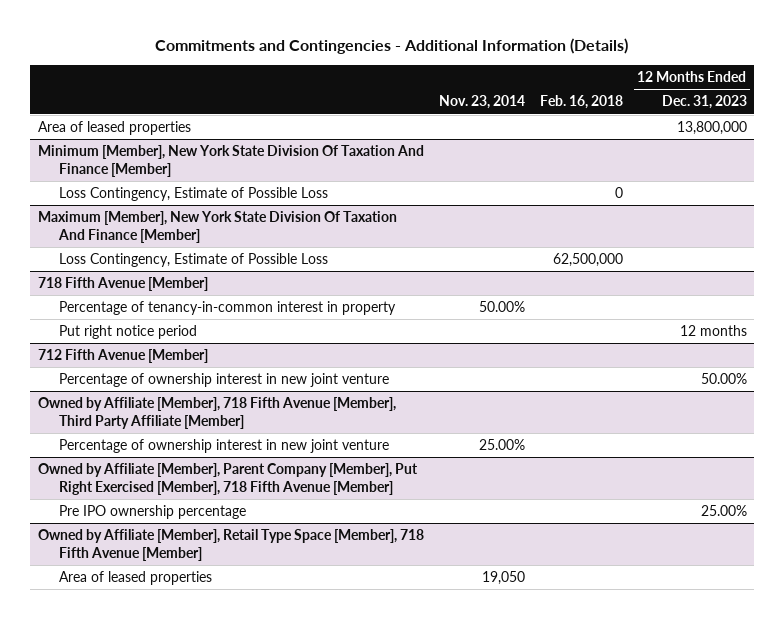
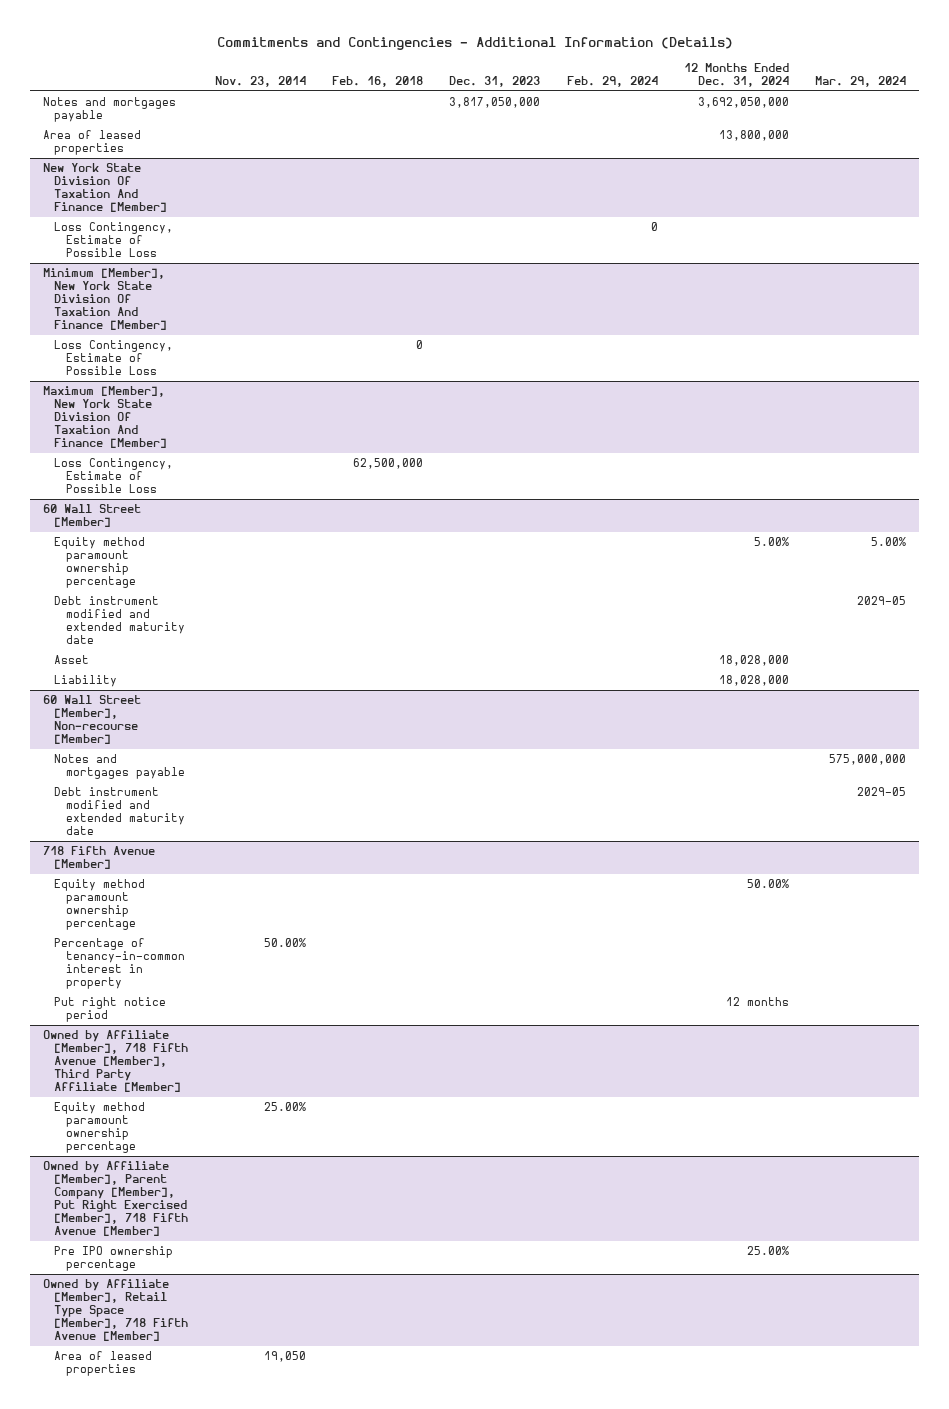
- | Nov. 23, 2014 | Feb. 16, 2018 | 12 Months Ended Dec. 31, 2023
+ | Nov. 23, 2014 | Feb. 16, 2018 | Dec. 31, 2023 | Feb. 29, 2024 | 12 Months Ended Dec. 31, 2024 | Mar. 29, 2024
+ Notes and mortgages payable | | | 3,817,050,000 | | 3,692,050,000 |
+ New York State Division Of Taxation And Finance [Member]
+ Loss Contingency, Estimate of Possible Loss | | | | 0 | |
+ 60 Wall Street [Member]
+ Equity method paramount ownership percentage | | | | | 5.00% | 5.00%
+ Debt instrument modified and extended maturity date | | | | | | 2029-05
+ Asset | | | | | 18,028,000 |
+ Liability | | | | | 18,028,000 |
+ 60 Wall Street [Member], Non-recourse [Member]
+ Notes and mortgages payable | | | | | | 575,000,000
+ Debt instrument modified and extended maturity date | | | | | | 2029-05
@ 718 Fifth Avenue [Member]
+ Equity method paramount ownership percentage | | | | | 50.00% |
- 712 Fifth Avenue [Member]
- Percentage of ownership interest in new joint venture | | | 50.00%
@ Owned by Affiliate [Member], 718 Fifth Avenue [Member], Third Party Affiliate [Member]
- Percentage of ownership interest in new joint venture | 25.00% | |
+ Equity method paramount ownership percentage | 25.00% | | | | |

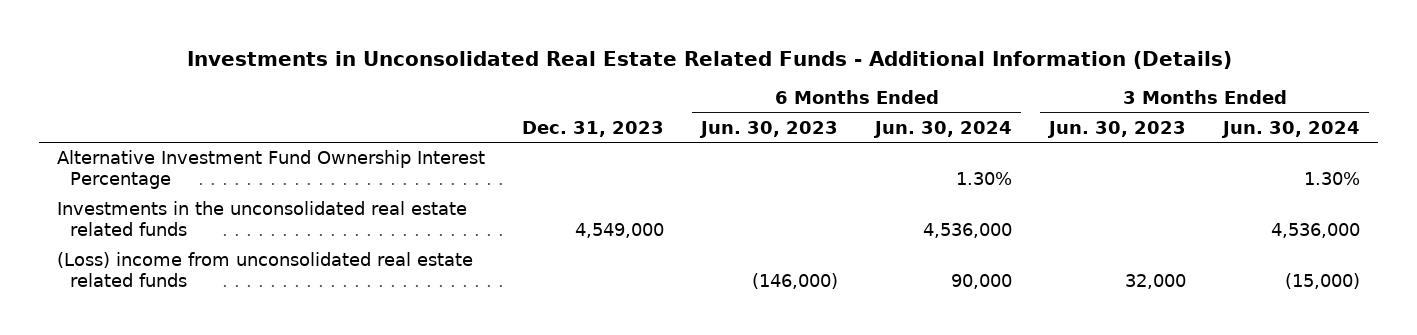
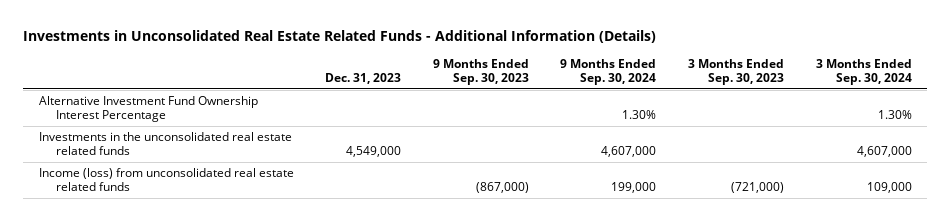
- | Dec. 31, 2023 | 6 Months Ended Jun. 30, 2023 | 6 Months Ended Jun. 30, 2024 | 3 Months Ended Jun. 30, 2023 | 3 Months Ended Jun. 30, 2024
+ | Dec. 31, 2023 | 9 Months Ended Sep. 30, 2023 | 9 Months Ended Sep. 30, 2024 | 3 Months Ended Sep. 30, 2023 | 3 Months Ended Sep. 30, 2024
- (Loss) income from unconsolidated real estate related funds | | (146,000) | 90,000 | 32,000 | (15,000)
+ Income (loss) from unconsolidated real estate related funds | | (867,000) | 199,000 | (721,000) | 109,000

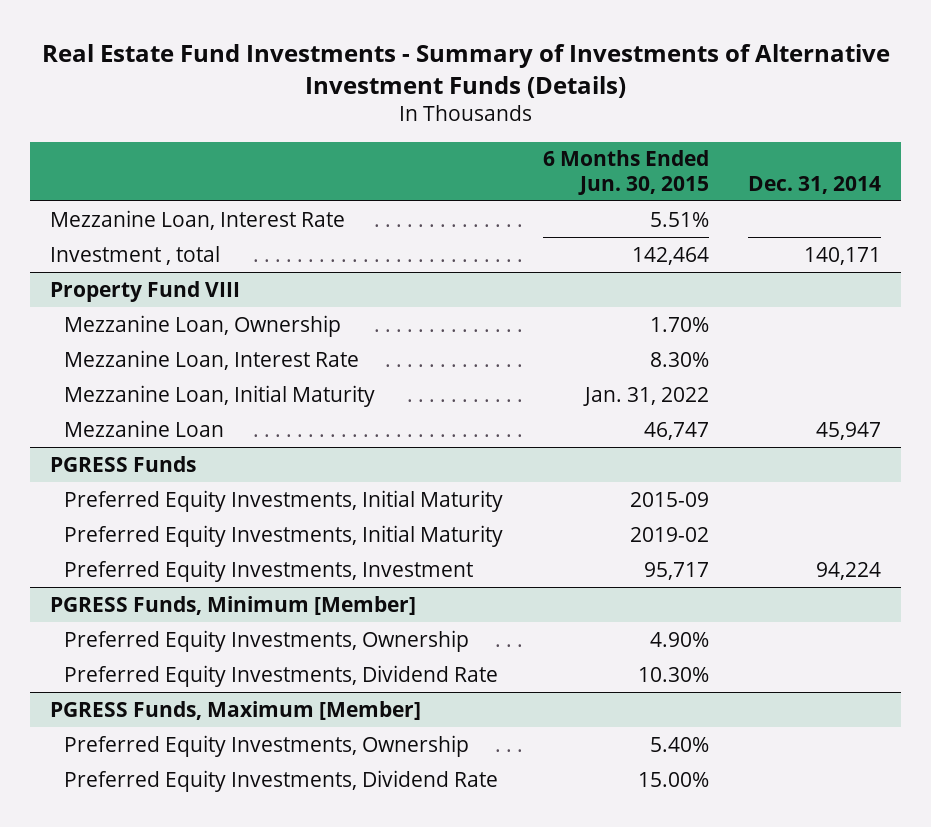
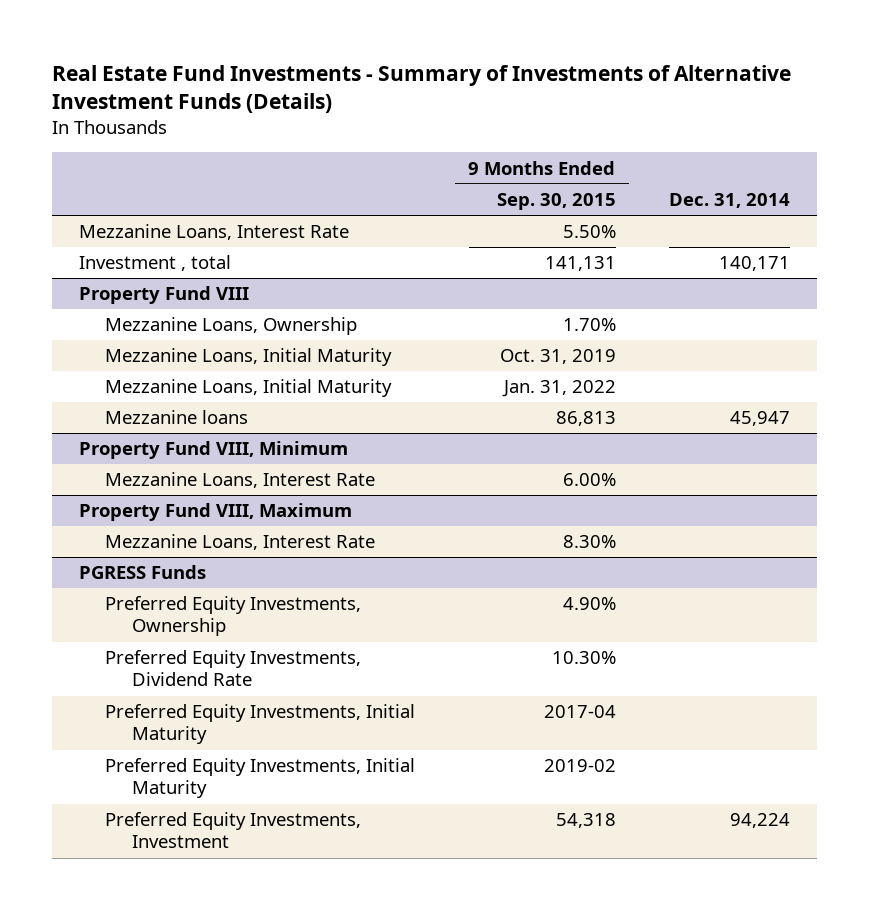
- | 6 Months Ended Jun. 30, 2015 | Dec. 31, 2014
+ | 9 Months Ended Sep. 30, 2015 | Dec. 31, 2014
- Mezzanine Loan, Interest Rate | 5.51% |
+ Mezzanine Loans, Interest Rate | 5.50% |
@ Property Fund VIII
- Mezzanine Loan, Ownership | 1.70% |
- Mezzanine Loan, Interest Rate | 8.30% |
- Mezzanine Loan, Initial Maturity | Jan. 31, 2022 |
- Mezzanine Loan | 46,747 | 45,947
+ Mezzanine Loans, Ownership | 1.70% |
+ Mezzanine Loans, Initial Maturity | Oct. 31, 2019 |
+ Mezzanine Loans, Initial Maturity | Jan. 31, 2022 |
+ Mezzanine loans | 86,813 | 45,947
+ Property Fund VIII, Minimum
+ Mezzanine Loans, Interest Rate | 6.00% |
+ Property Fund VIII, Maximum
+ Mezzanine Loans, Interest Rate | 8.30% |
@ PGRESS Funds
+ Preferred Equity Investments, Ownership | 4.90% |
+ Preferred Equity Investments, Dividend Rate | 10.30% |
- PGRESS Funds, Minimum [Member]
- Preferred Equity Investments, Ownership | 4.90% |
- Preferred Equity Investments, Dividend Rate | 10.30% |
- PGRESS Funds, Maximum [Member]
- Preferred Equity Investments, Ownership | 5.40% |
- Preferred Equity Investments, Dividend Rate | 15.00% |

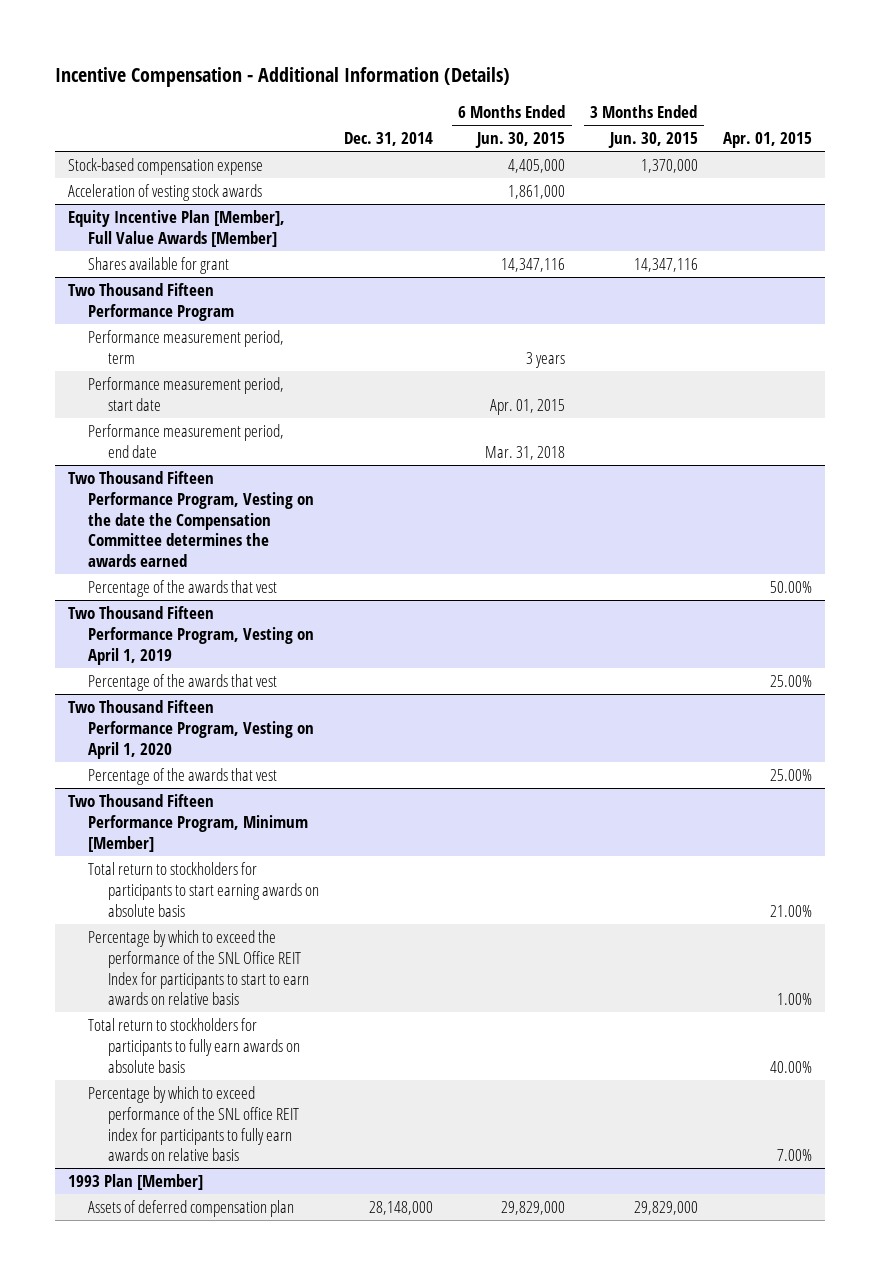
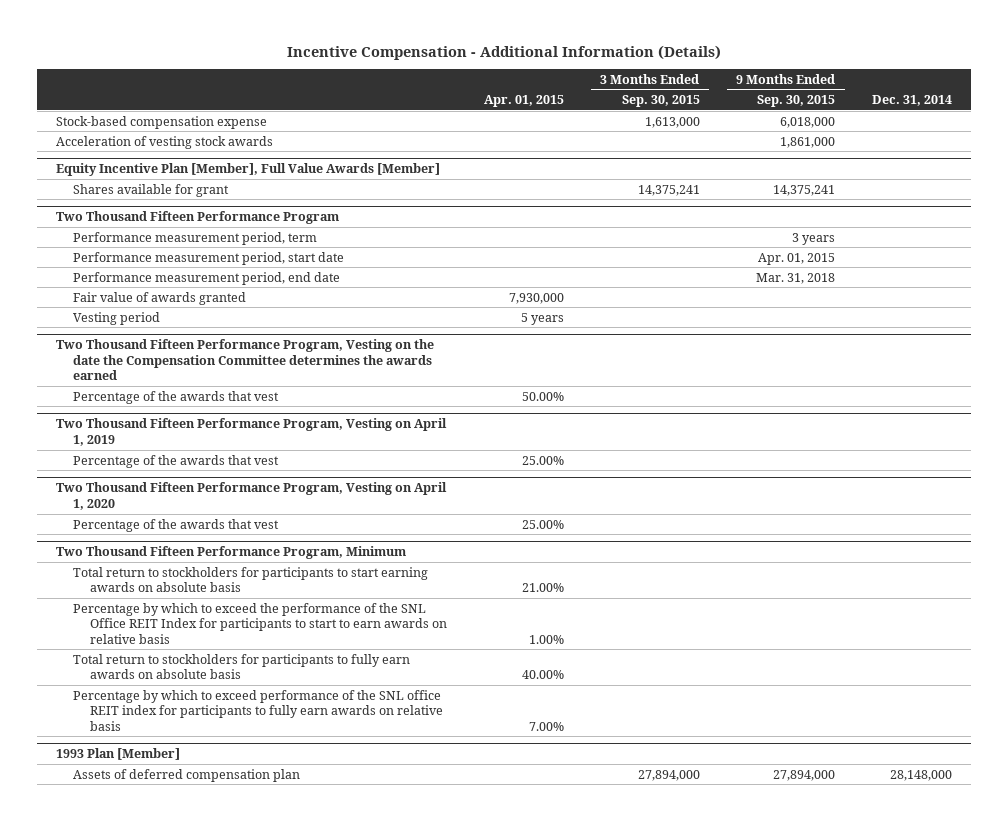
- | Dec. 31, 2014 | 6 Months Ended Jun. 30, 2015 | 3 Months Ended Jun. 30, 2015 | Apr. 01, 2015
+ | Apr. 01, 2015 | 3 Months Ended Sep. 30, 2015 | 9 Months Ended Sep. 30, 2015 | Dec. 31, 2014
@ Two Thousand Fifteen Performance Program
+ Fair value of awards granted | 7,930,000 | | |
+ Vesting period | 5 years | | |
- Two Thousand Fifteen Performance Program, Minimum [Member]
+ Two Thousand Fifteen Performance Program, Minimum

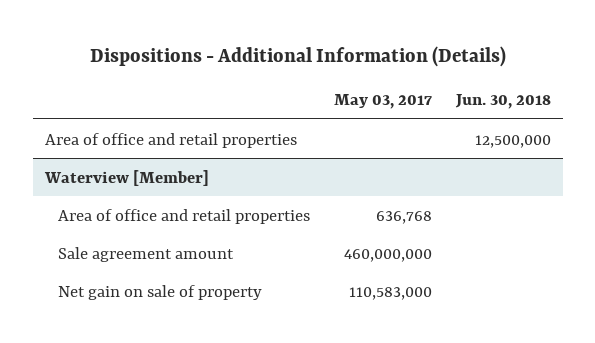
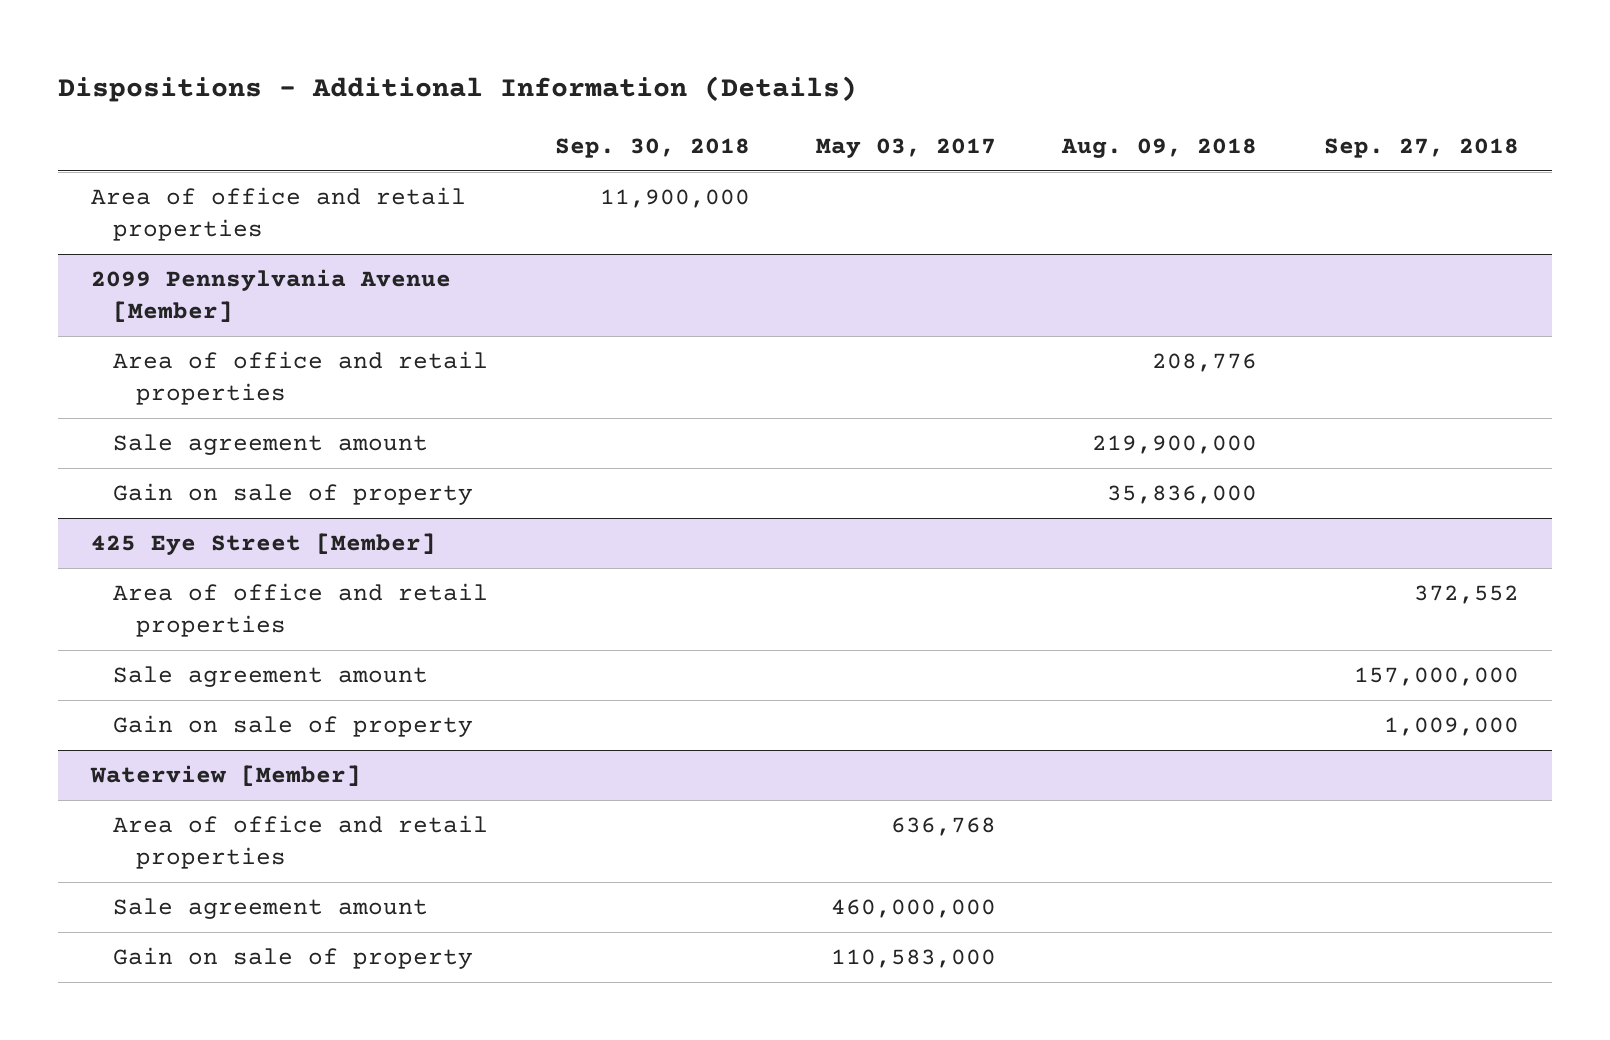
- | May 03, 2017 | Jun. 30, 2018
+ | Sep. 30, 2018 | May 03, 2017 | Aug. 09, 2018 | Sep. 27, 2018
+ 2099 Pennsylvania Avenue [Member]
+ Area of office and retail properties | | | 208,776 |
+ Sale agreement amount | | | 219,900,000 |
+ Gain on sale of property | | | 35,836,000 |
+ 425 Eye Street [Member]
+ Area of office and retail properties | | | | 372,552
+ Sale agreement amount | | | | 157,000,000
+ Gain on sale of property | | | | 1,009,000
@ Waterview [Member]
- Net gain on sale of property | 110,583,000 |
+ Gain on sale of property | | 110,583,000 | |

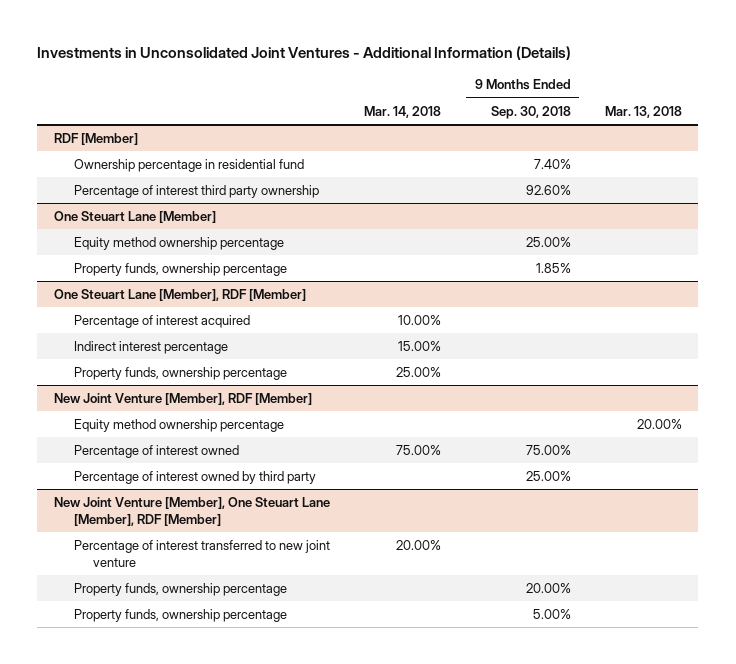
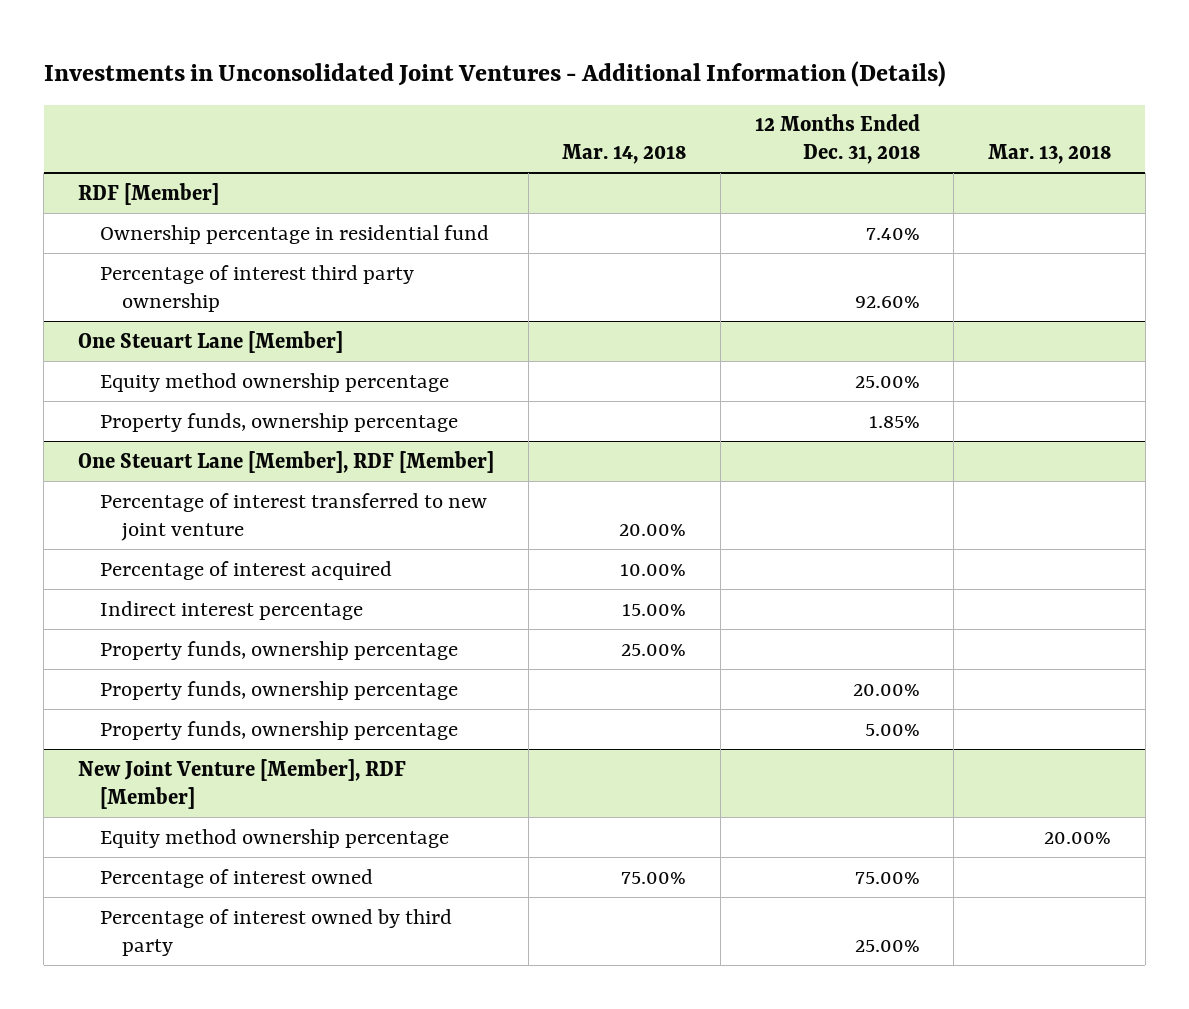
- | Mar. 14, 2018 | 9 Months Ended Sep. 30, 2018 | Mar. 13, 2018
+ | Mar. 14, 2018 | 12 Months Ended Dec. 31, 2018 | Mar. 13, 2018
@ One Steuart Lane [Member], RDF [Member]
+ Percentage of interest transferred to new joint venture | 20.00% | |
+ Property funds, ownership percentage | | 20.00% |
+ Property funds, ownership percentage | | 5.00% |
- New Joint Venture [Member], One Steuart Lane [Member], RDF [Member]
- Percentage of interest transferred to new joint venture | 20.00% | |
- Property funds, ownership percentage | | 20.00% |
- Property funds, ownership percentage | | 5.00% |

